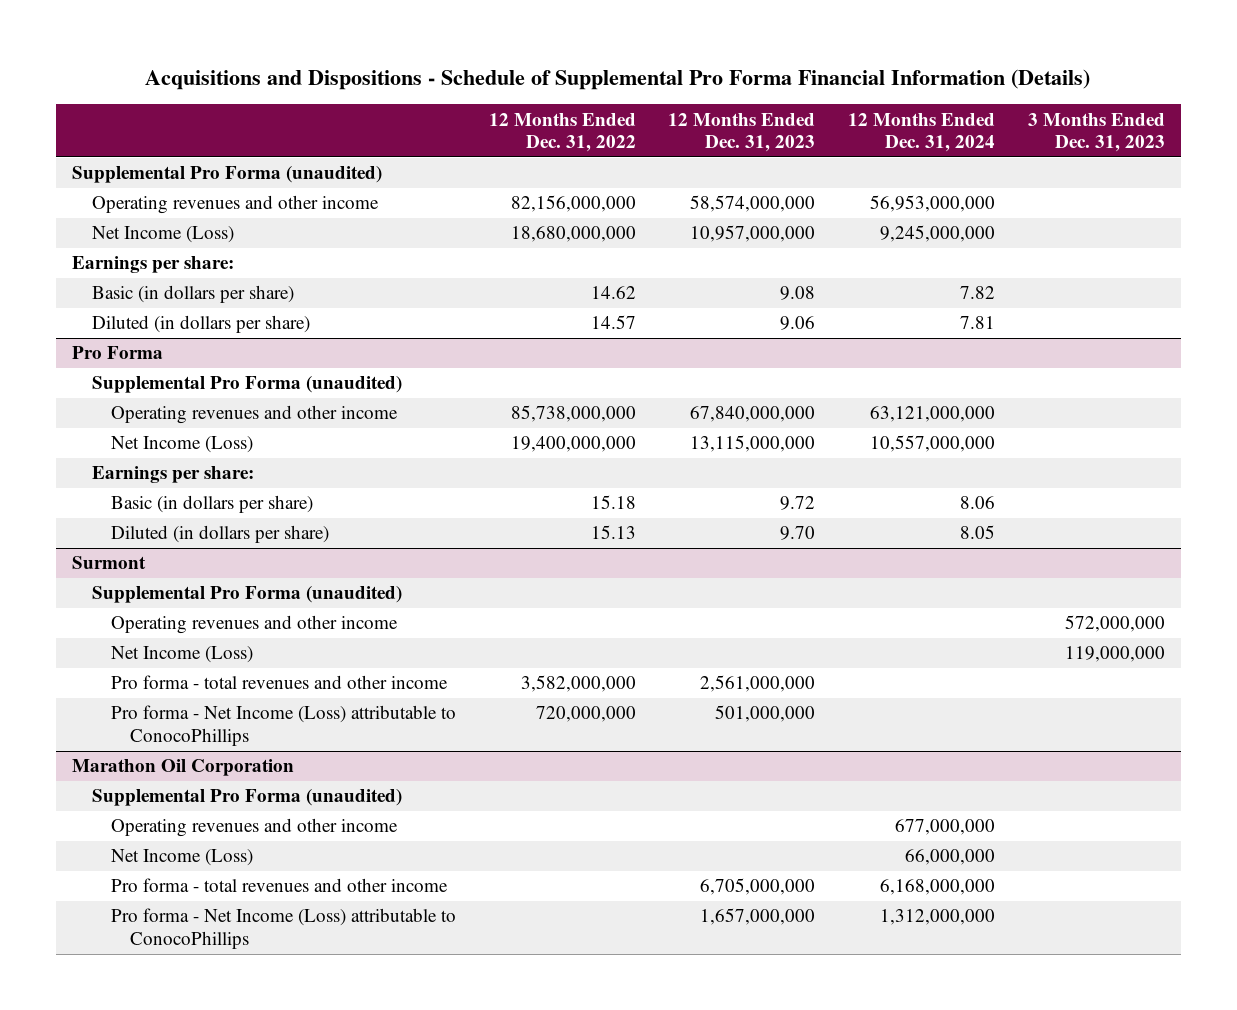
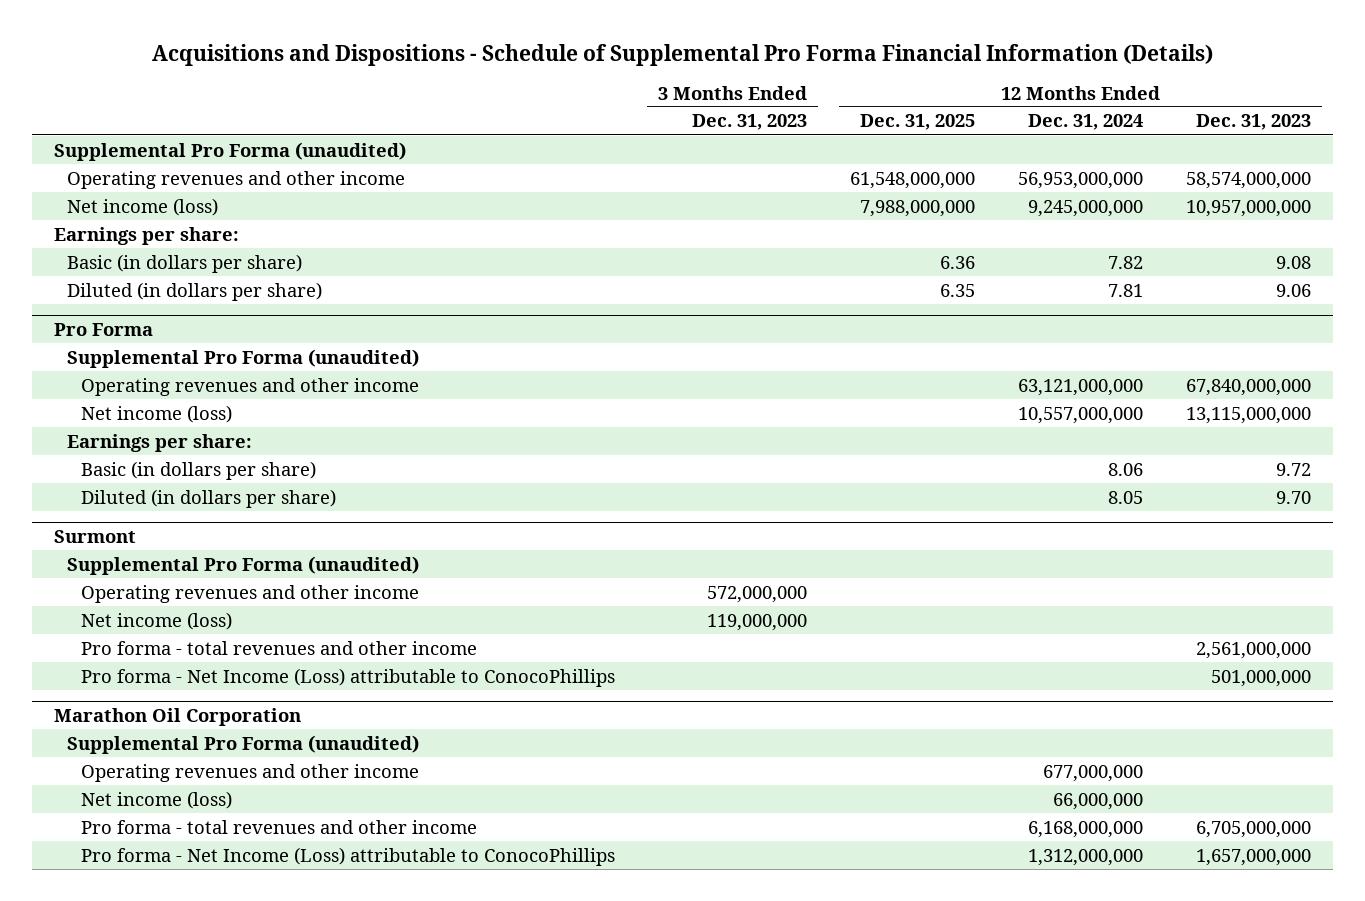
- | 12 Months Ended Dec. 31, 2022 | 12 Months Ended Dec. 31, 2023 | 12 Months Ended Dec. 31, 2024 | 3 Months Ended Dec. 31, 2023
+ | 3 Months Ended Dec. 31, 2023 | 12 Months Ended Dec. 31, 2025 | 12 Months Ended Dec. 31, 2024 | 12 Months Ended Dec. 31, 2023
- Net Income (Loss) | 18,680,000,000 | 10,957,000,000 | 9,245,000,000 |
+ Net income (loss) | | 7,988,000,000 | 9,245,000,000 | 10,957,000,000
@ Pro Forma
- Net Income (Loss) | 19,400,000,000 | 13,115,000,000 | 10,557,000,000 |
+ Net income (loss) | | | 10,557,000,000 | 13,115,000,000
@ Surmont
- Net Income (Loss) | | | | 119,000,000
+ Net income (loss) | 119,000,000 | | |
@ Marathon Oil Corporation
- Net Income (Loss) | | | 66,000,000 |
+ Net income (loss) | | | 66,000,000 |

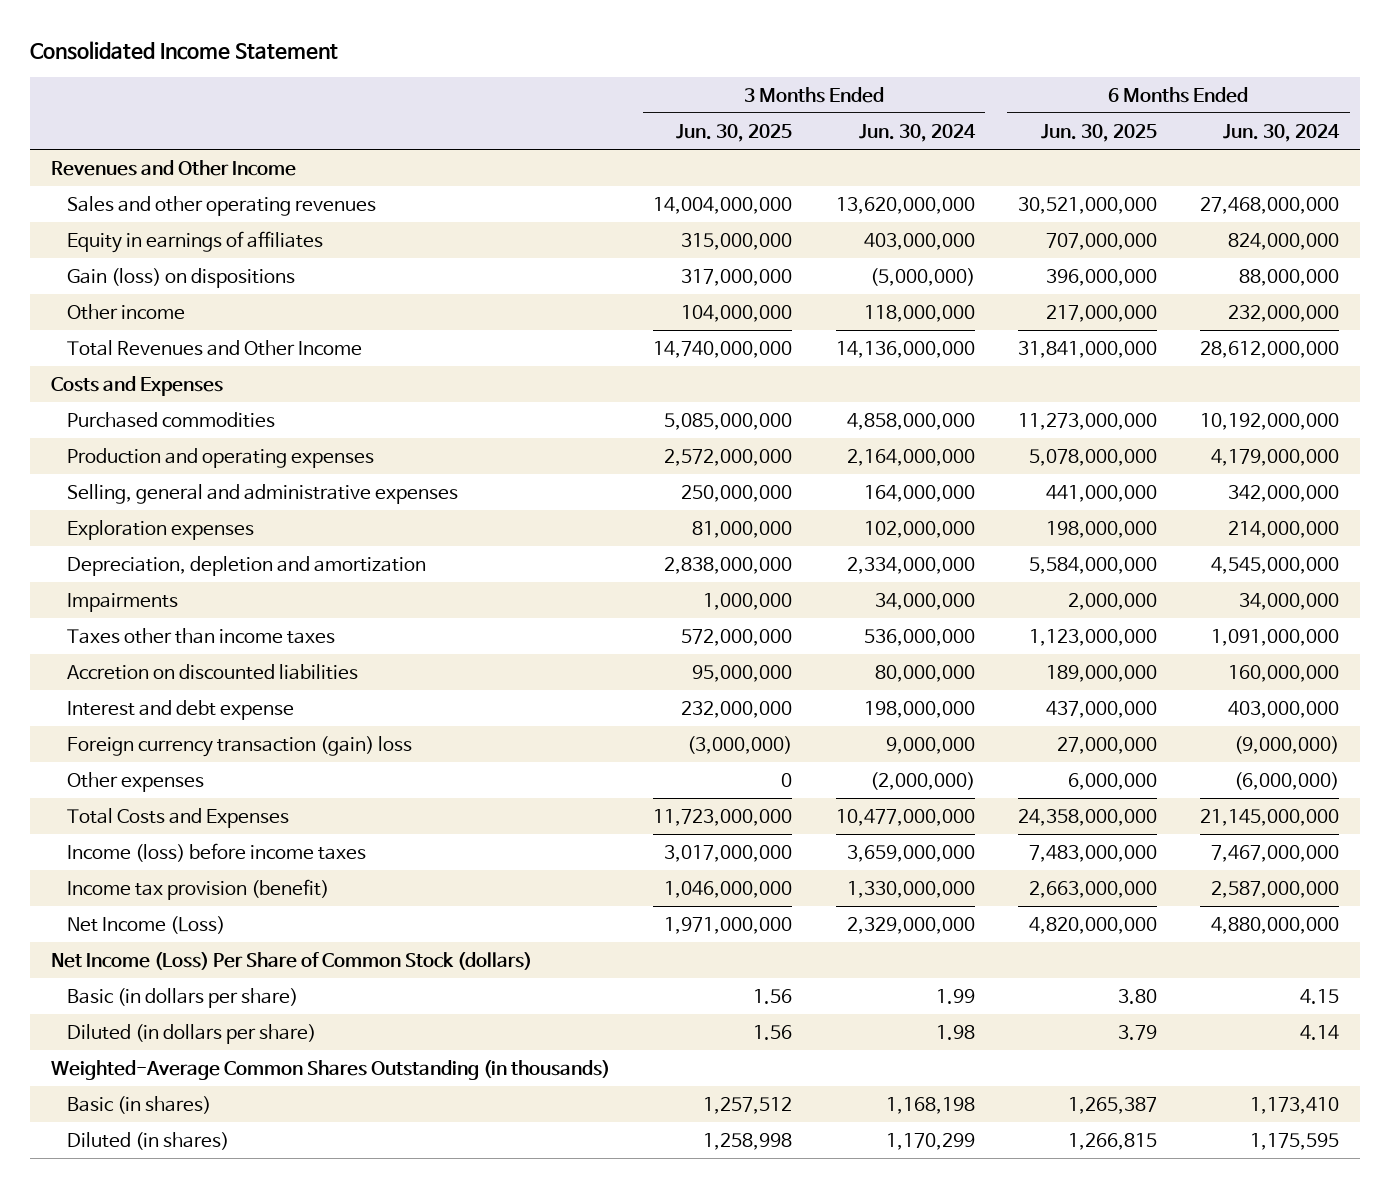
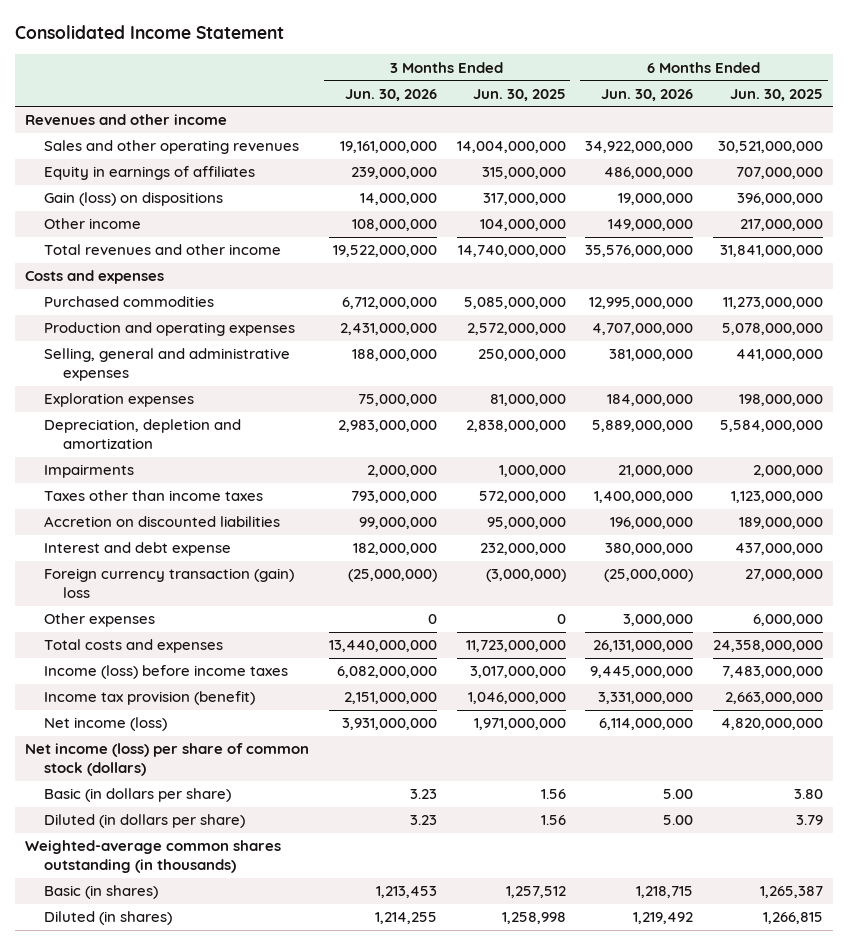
- | 3 Months Ended Jun. 30, 2025 | 3 Months Ended Jun. 30, 2024 | 6 Months Ended Jun. 30, 2025 | 6 Months Ended Jun. 30, 2024
+ | 3 Months Ended Jun. 30, 2026 | 3 Months Ended Jun. 30, 2025 | 6 Months Ended Jun. 30, 2026 | 6 Months Ended Jun. 30, 2025
- Revenues and Other Income
+ Revenues and other income
- Total Revenues and Other Income | 14,740,000,000 | 14,136,000,000 | 31,841,000,000 | 28,612,000,000
- Costs and Expenses
+ Total revenues and other income | 19,522,000,000 | 14,740,000,000 | 35,576,000,000 | 31,841,000,000
+ Costs and expenses
- Total Costs and Expenses | 11,723,000,000 | 10,477,000,000 | 24,358,000,000 | 21,145,000,000
+ Total costs and expenses | 13,440,000,000 | 11,723,000,000 | 26,131,000,000 | 24,358,000,000
- Net Income (Loss) | 1,971,000,000 | 2,329,000,000 | 4,820,000,000 | 4,880,000,000
- Net Income (Loss) Per Share of Common Stock (dollars)
+ Net income (loss) | 3,931,000,000 | 1,971,000,000 | 6,114,000,000 | 4,820,000,000
+ Net income (loss) per share of common stock (dollars)
- Weighted-Average Common Shares Outstanding (in thousands)
+ Weighted-average common shares outstanding (in thousands)

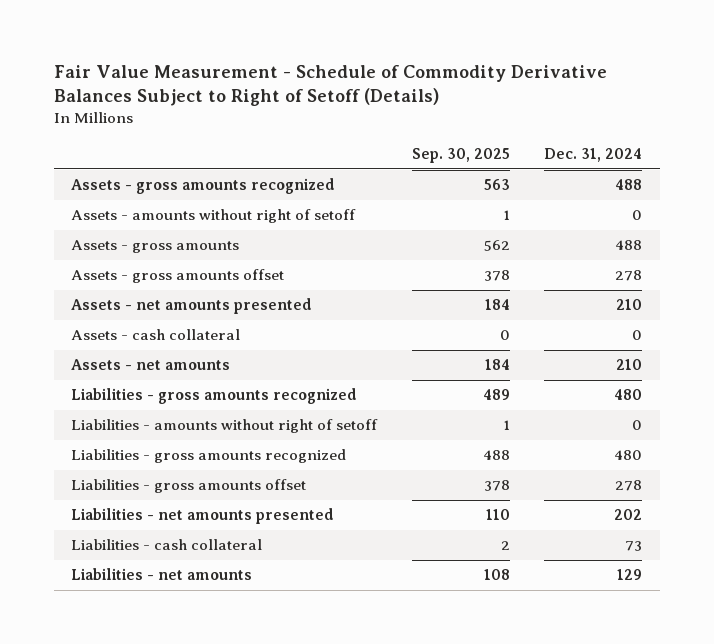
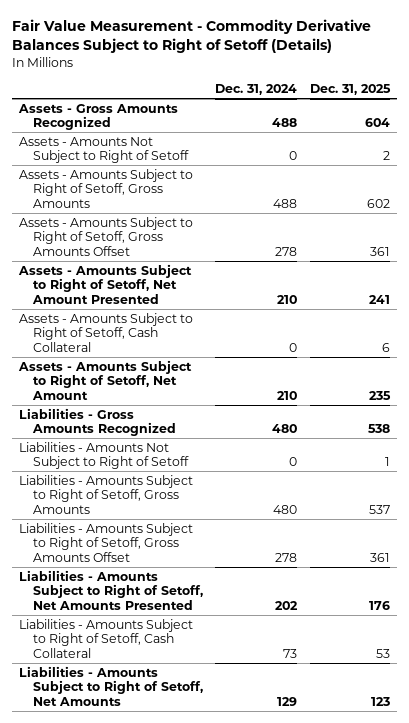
- Fair Value Measurement - Schedule of Commodity Derivative Balances Subject to Right of Setoff (Details)
+ Fair Value Measurement - Commodity Derivative Balances Subject to Right of Setoff (Details)
- | Sep. 30, 2025 | Dec. 31, 2024
+ | Dec. 31, 2024 | Dec. 31, 2025
- Assets - gross amounts recognized | 563 | 488
- Assets - amounts without right of setoff | 1 | 0
- Assets - gross amounts | 562 | 488
- Assets - gross amounts offset | 378 | 278
- Assets - net amounts presented | 184 | 210
- Assets - cash collateral | 0 | 0
- Assets - net amounts | 184 | 210
- Liabilities - gross amounts recognized | 489 | 480
- Liabilities - amounts without right of setoff | 1 | 0
- Liabilities - gross amounts recognized | 488 | 480
- Liabilities - gross amounts offset | 378 | 278
- Liabilities - net amounts presented | 110 | 202
- Liabilities - cash collateral | 2 | 73
- Liabilities - net amounts | 108 | 129
+ Assets - Gross Amounts Recognized | 488 | 604
+ Assets - Amounts Not Subject to Right of Setoff | 0 | 2
+ Assets - Amounts Subject to Right of Setoff, Gross Amounts | 488 | 602
+ Assets - Amounts Subject to Right of Setoff, Gross Amounts Offset | 278 | 361
+ Assets - Amounts Subject to Right of Setoff, Net Amount Presented | 210 | 241
+ Assets - Amounts Subject to Right of Setoff, Cash Collateral | 0 | 6
+ Assets - Amounts Subject to Right of Setoff, Net Amount | 210 | 235
+ Liabilities - Gross Amounts Recognized | 480 | 538
+ Liabilities - Amounts Not Subject to Right of Setoff | 0 | 1
+ Liabilities - Amounts Subject to Right of Setoff, Gross Amounts | 480 | 537
+ Liabilities - Amounts Subject to Right of Setoff, Gross Amounts Offset | 278 | 361
+ Liabilities - Amounts Subject to Right of Setoff, Net Amounts Presented | 202 | 176
+ Liabilities - Amounts Subject to Right of Setoff, Cash Collateral | 73 | 53
+ Liabilities - Amounts Subject to Right of Setoff, Net Amounts | 129 | 123

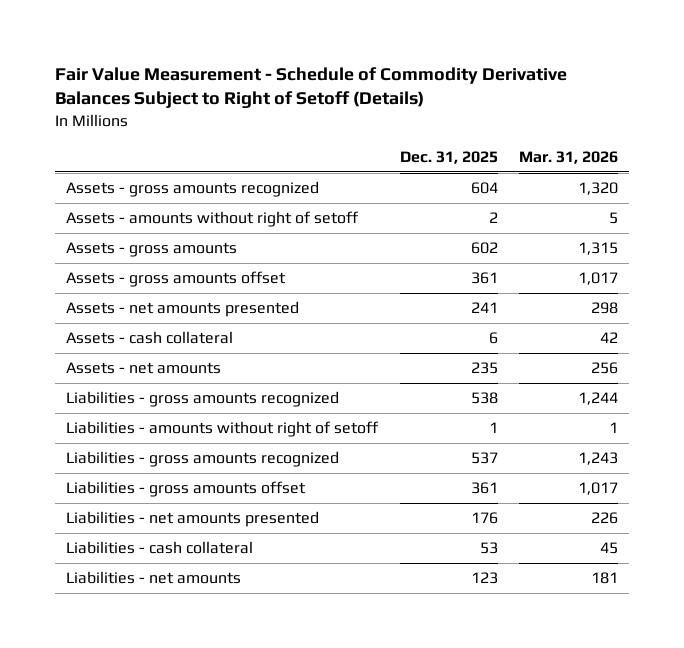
- Fair Value Measurement - Commodity Derivative Balances Subject to Right of Setoff (Details)
+ Fair Value Measurement - Schedule of Commodity Derivative Balances Subject to Right of Setoff (Details)
- | Dec. 31, 2024 | Dec. 31, 2025
+ | Dec. 31, 2025 | Mar. 31, 2026
- Assets - Gross Amounts Recognized | 488 | 604
- Assets - Amounts Not Subject to Right of Setoff | 0 | 2
- Assets - Amounts Subject to Right of Setoff, Gross Amounts | 488 | 602
- Assets - Amounts Subject to Right of Setoff, Gross Amounts Offset | 278 | 361
- Assets - Amounts Subject to Right of Setoff, Net Amount Presented | 210 | 241
- Assets - Amounts Subject to Right of Setoff, Cash Collateral | 0 | 6
- Assets - Amounts Subject to Right of Setoff, Net Amount | 210 | 235
- Liabilities - Gross Amounts Recognized | 480 | 538
- Liabilities - Amounts Not Subject to Right of Setoff | 0 | 1
- Liabilities - Amounts Subject to Right of Setoff, Gross Amounts | 480 | 537
- Liabilities - Amounts Subject to Right of Setoff, Gross Amounts Offset | 278 | 361
- Liabilities - Amounts Subject to Right of Setoff, Net Amounts Presented | 202 | 176
- Liabilities - Amounts Subject to Right of Setoff, Cash Collateral | 73 | 53
- Liabilities - Amounts Subject to Right of Setoff, Net Amounts | 129 | 123
+ Assets - gross amounts recognized | 604 | 1,320
+ Assets - amounts without right of setoff | 2 | 5
+ Assets - gross amounts | 602 | 1,315
+ Assets - gross amounts offset | 361 | 1,017
+ Assets - net amounts presented | 241 | 298
+ Assets - cash collateral | 6 | 42
+ Assets - net amounts | 235 | 256
+ Liabilities - gross amounts recognized | 538 | 1,244
+ Liabilities - amounts without right of setoff | 1 | 1
+ Liabilities - gross amounts recognized | 537 | 1,243
+ Liabilities - gross amounts offset | 361 | 1,017
+ Liabilities - net amounts presented | 176 | 226
+ Liabilities - cash collateral | 53 | 45
+ Liabilities - net amounts | 123 | 181

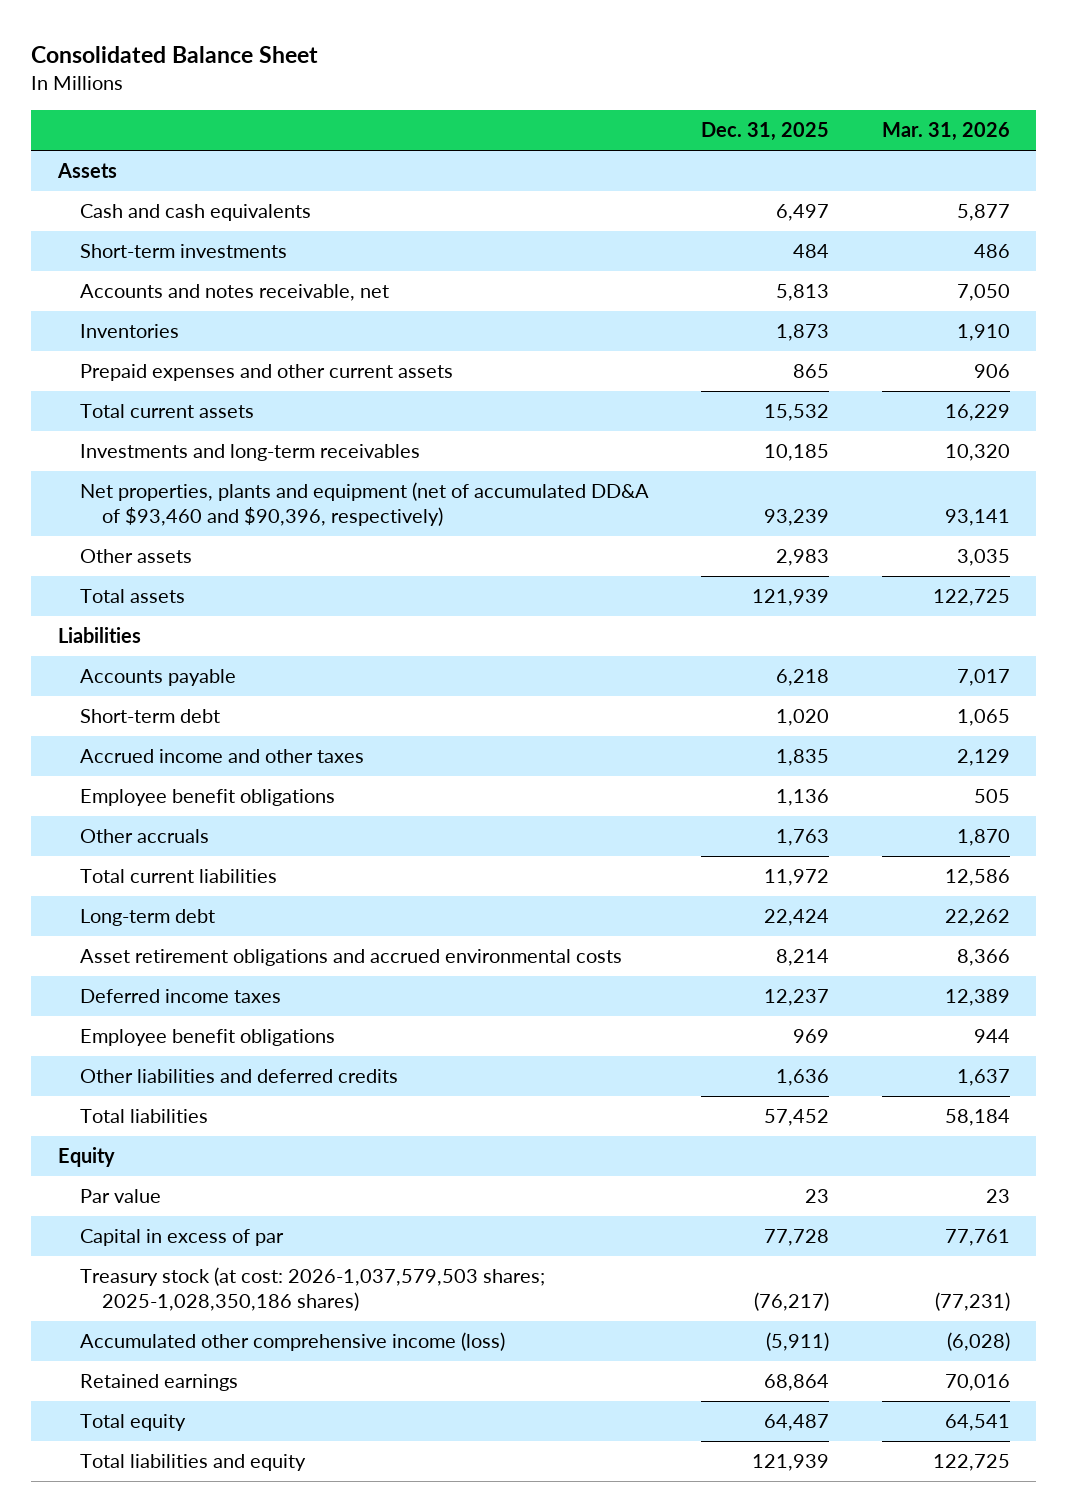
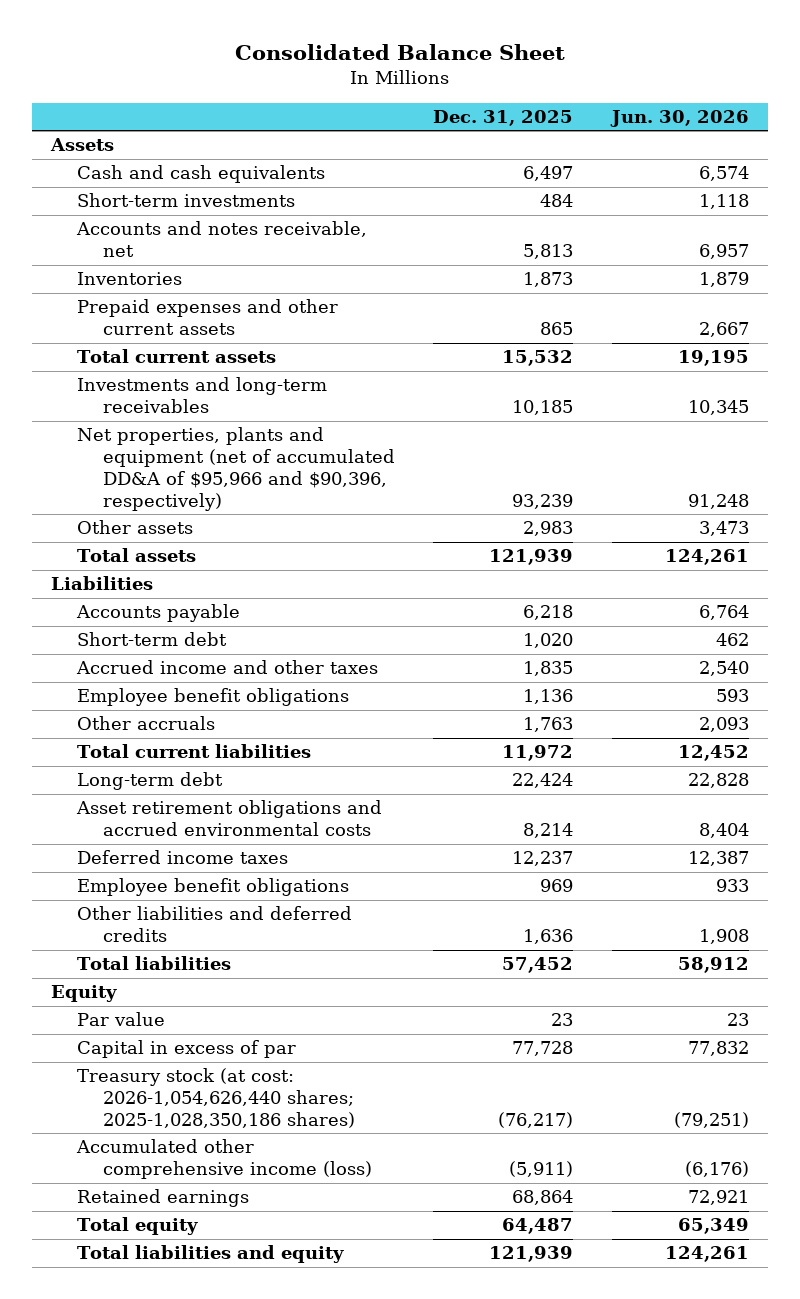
- | Dec. 31, 2025 | Mar. 31, 2026
+ | Dec. 31, 2025 | Jun. 30, 2026
- Net properties, plants and equipment (net of accumulated DD&A of $93,460 and $90,396, respectively) | 93,239 | 93,141
+ Net properties, plants and equipment (net of accumulated DD&A of $95,966 and $90,396, respectively) | 93,239 | 91,248
- Treasury stock (at cost: 2026-1,037,579,503 shares; 2025-1,028,350,186 shares) | (76,217) | (77,231)
+ Treasury stock (at cost: 2026-1,054,626,440 shares; 2025-1,028,350,186 shares) | (76,217) | (79,251)

